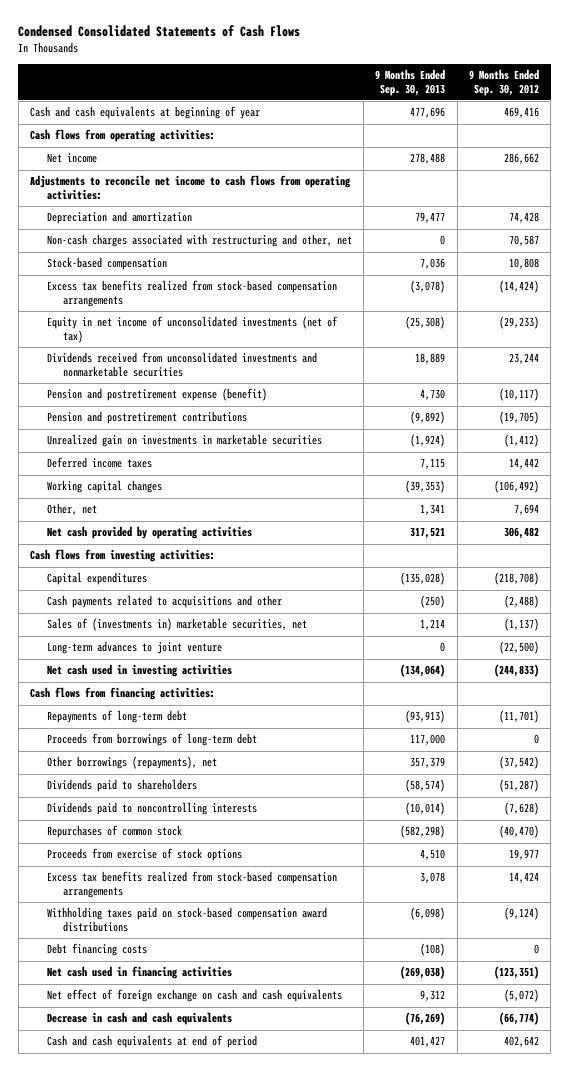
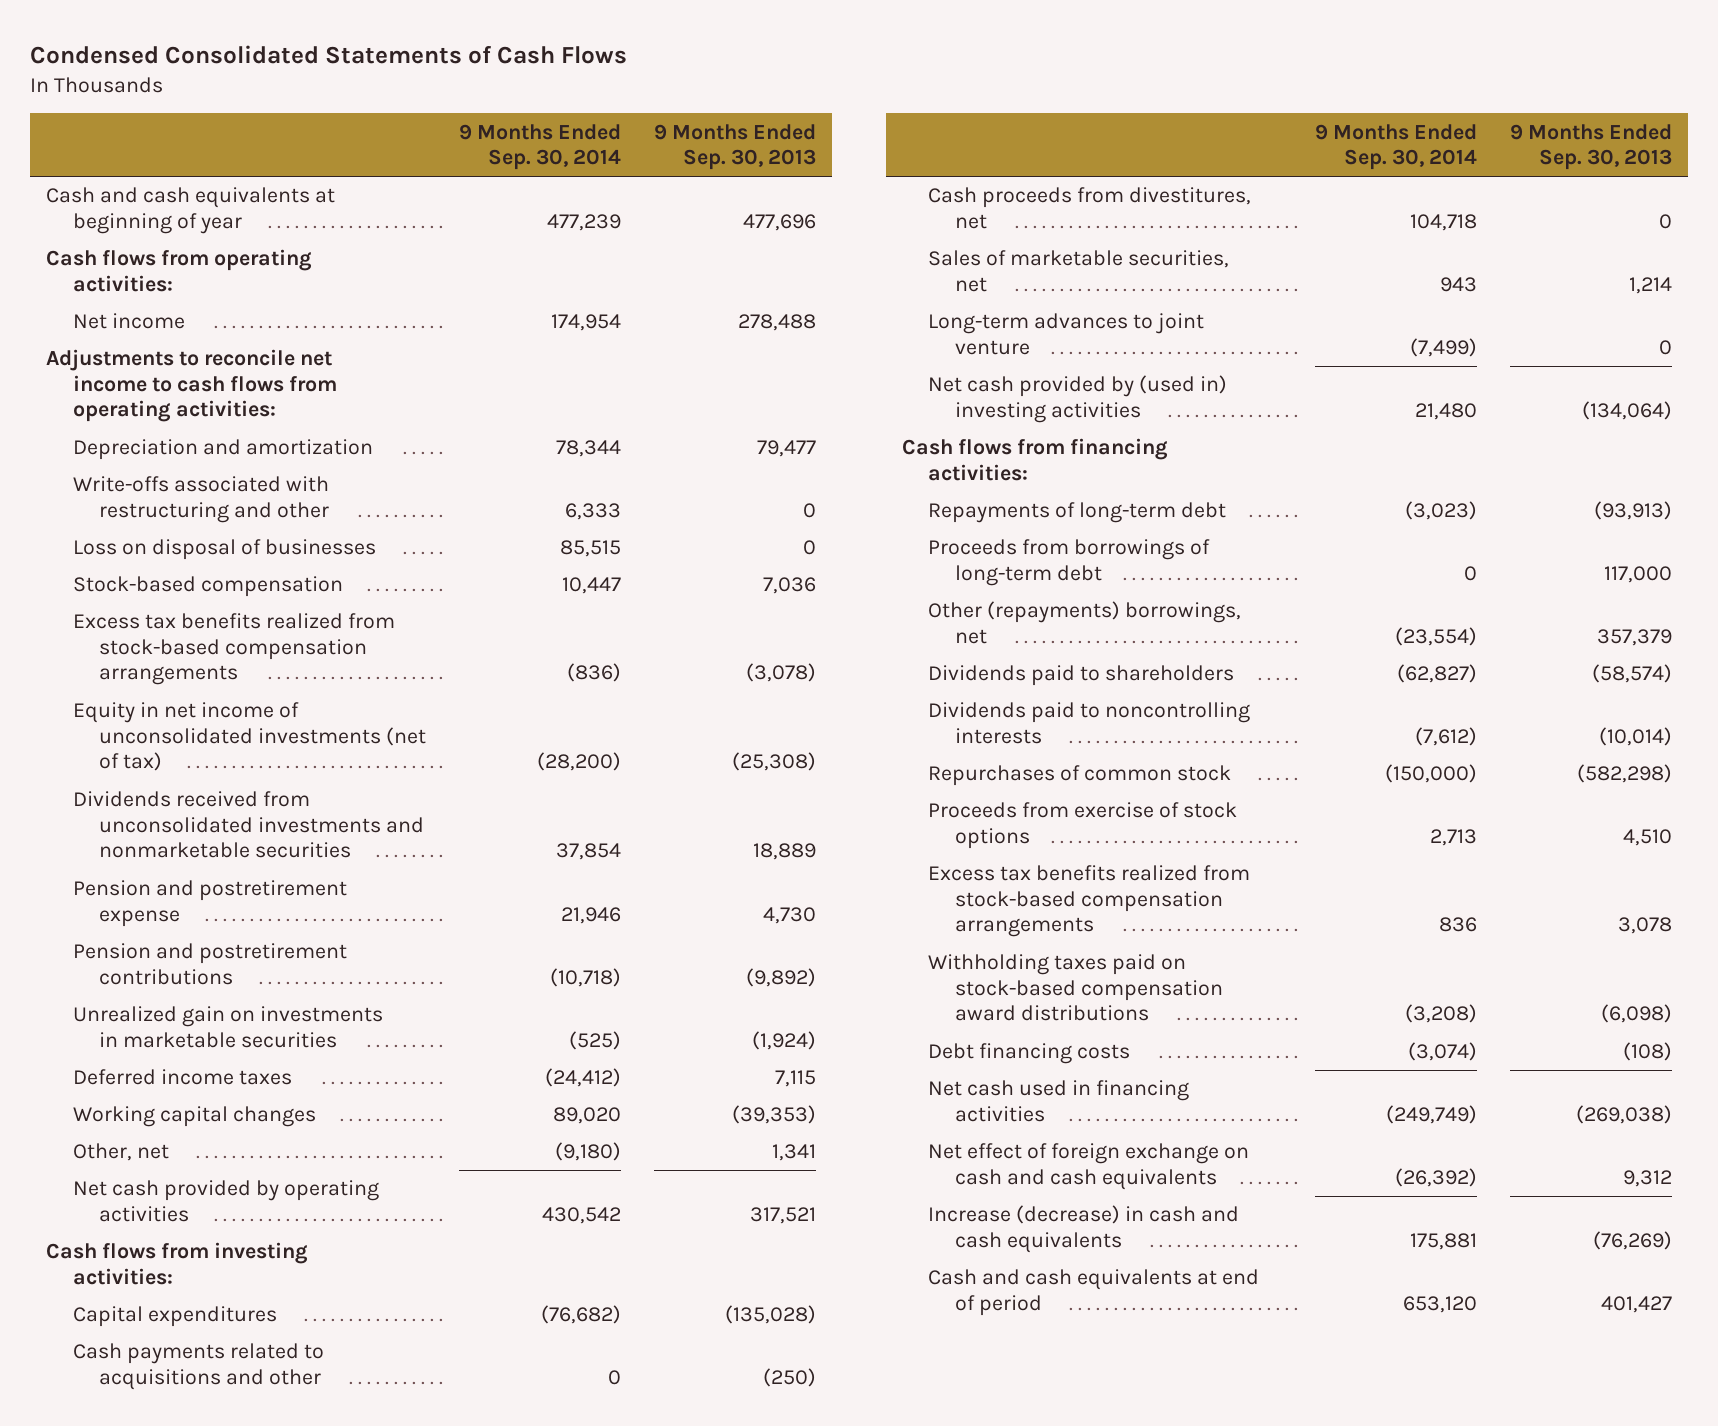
- | 9 Months Ended Sep. 30, 2013 | 9 Months Ended Sep. 30, 2012
+ | 9 Months Ended Sep. 30, 2014 | 9 Months Ended Sep. 30, 2013
- Non-cash charges associated with restructuring and other, net | 0 | 70,587
+ Write-offs associated with restructuring and other | 6,333 | 0
+ Loss on disposal of businesses | 85,515 | 0
- Pension and postretirement expense (benefit) | 4,730 | (10,117)
+ Pension and postretirement expense | 21,946 | 4,730
- Sales of (investments in) marketable securities, net | 1,214 | (1,137)
+ Cash proceeds from divestitures, net | 104,718 | 0
+ Sales of marketable securities, net | 943 | 1,214
- Net cash used in investing activities | (134,064) | (244,833)
+ Net cash provided by (used in) investing activities | 21,480 | (134,064)
- Other borrowings (repayments), net | 357,379 | (37,542)
+ Other (repayments) borrowings, net | (23,554) | 357,379
- Decrease in cash and cash equivalents | (76,269) | (66,774)
+ Increase (decrease) in cash and cash equivalents | 175,881 | (76,269)

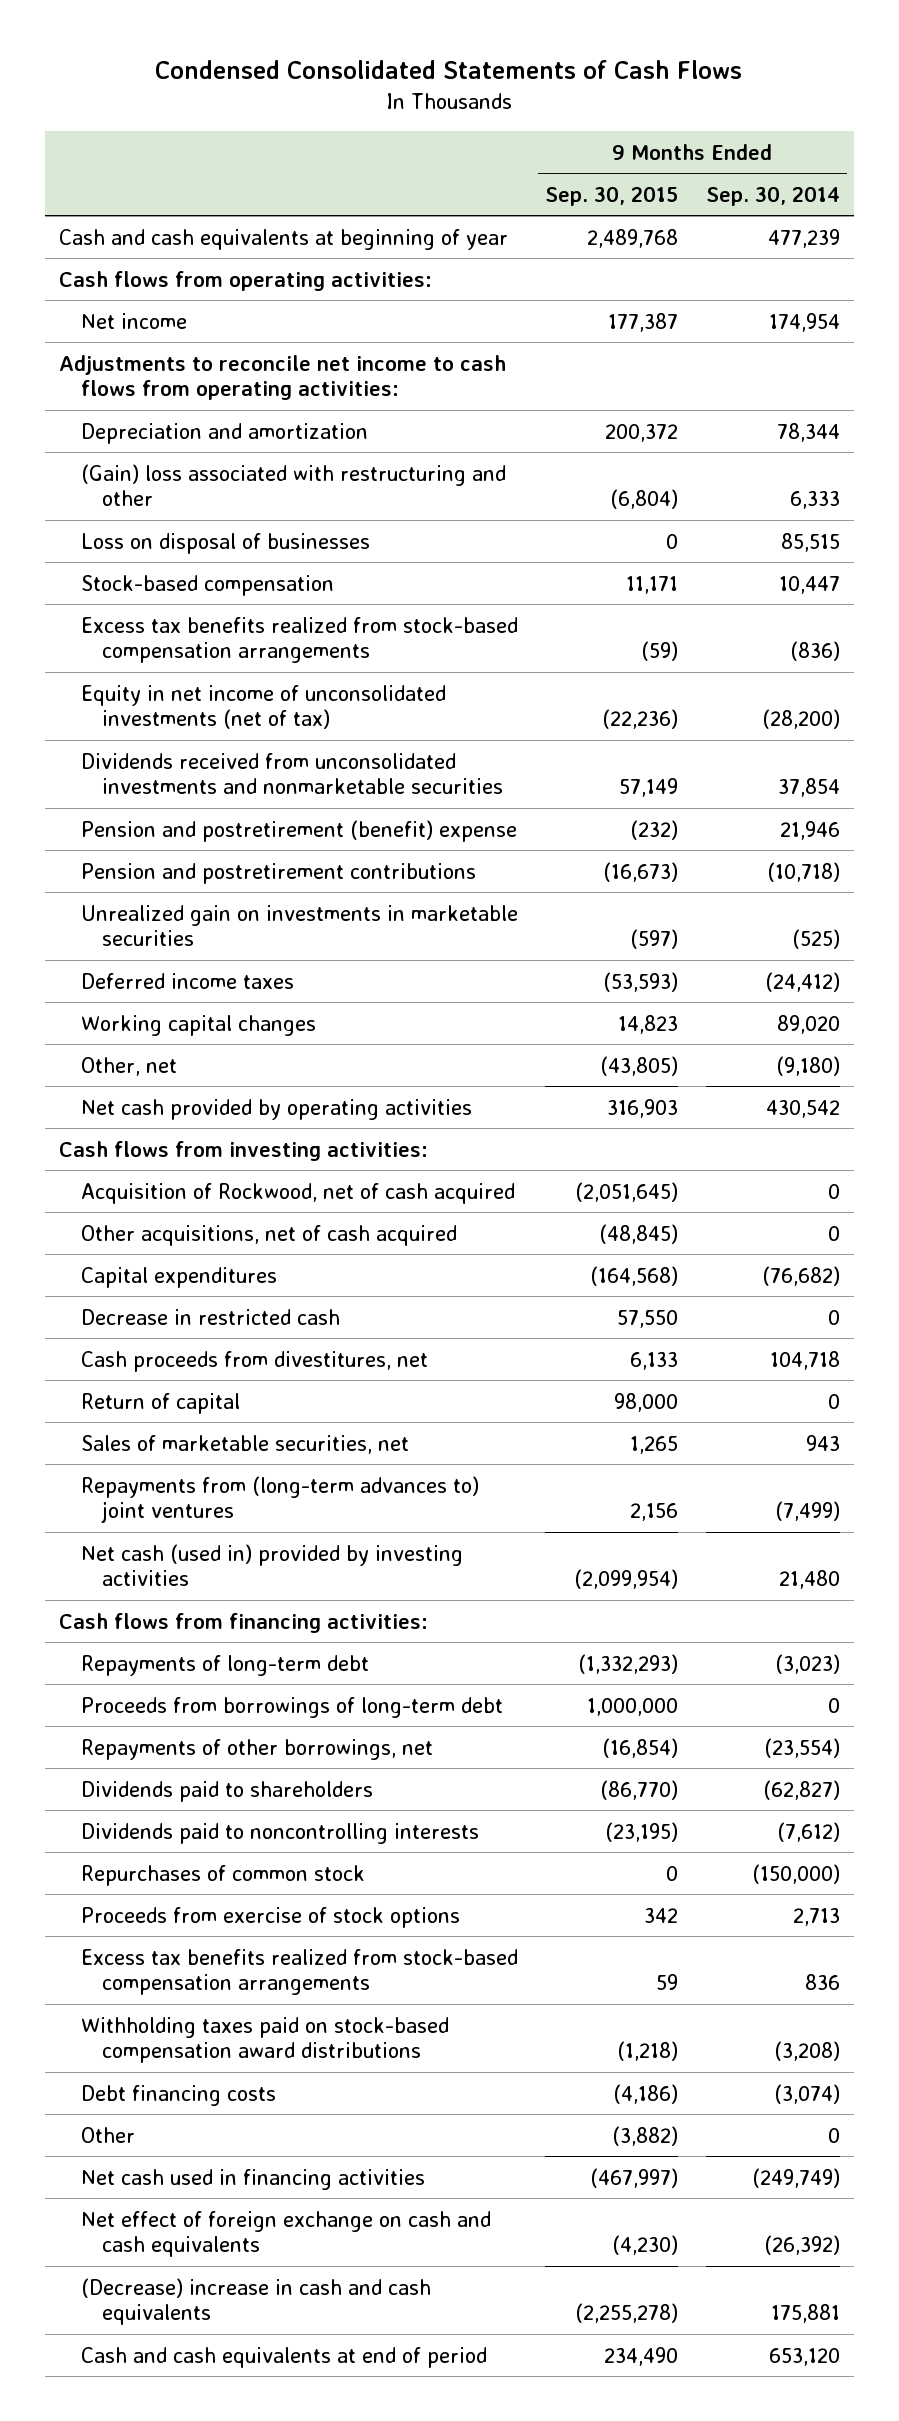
- | 9 Months Ended Sep. 30, 2014 | 9 Months Ended Sep. 30, 2013
+ | 9 Months Ended Sep. 30, 2015 | 9 Months Ended Sep. 30, 2014
- Write-offs associated with restructuring and other | 6,333 | 0
+ (Gain) loss associated with restructuring and other | (6,804) | 6,333
- Pension and postretirement expense | 21,946 | 4,730
+ Pension and postretirement (benefit) expense | (232) | 21,946
+ Acquisition of Rockwood, net of cash acquired | (2,051,645) | 0
+ Other acquisitions, net of cash acquired | (48,845) | 0
- Cash payments related to acquisitions and other | 0 | (250)
+ Decrease in restricted cash | 57,550 | 0
+ Return of capital | 98,000 | 0
- Long-term advances to joint venture | (7,499) | 0
- Net cash provided by (used in) investing activities | 21,480 | (134,064)
+ Repayments from (long-term advances to) joint ventures | 2,156 | (7,499)
+ Net cash (used in) provided by investing activities | (2,099,954) | 21,480
- Other (repayments) borrowings, net | (23,554) | 357,379
+ Repayments of other borrowings, net | (16,854) | (23,554)
+ Other | (3,882) | 0
- Increase (decrease) in cash and cash equivalents | 175,881 | (76,269)
+ (Decrease) increase in cash and cash equivalents | (2,255,278) | 175,881

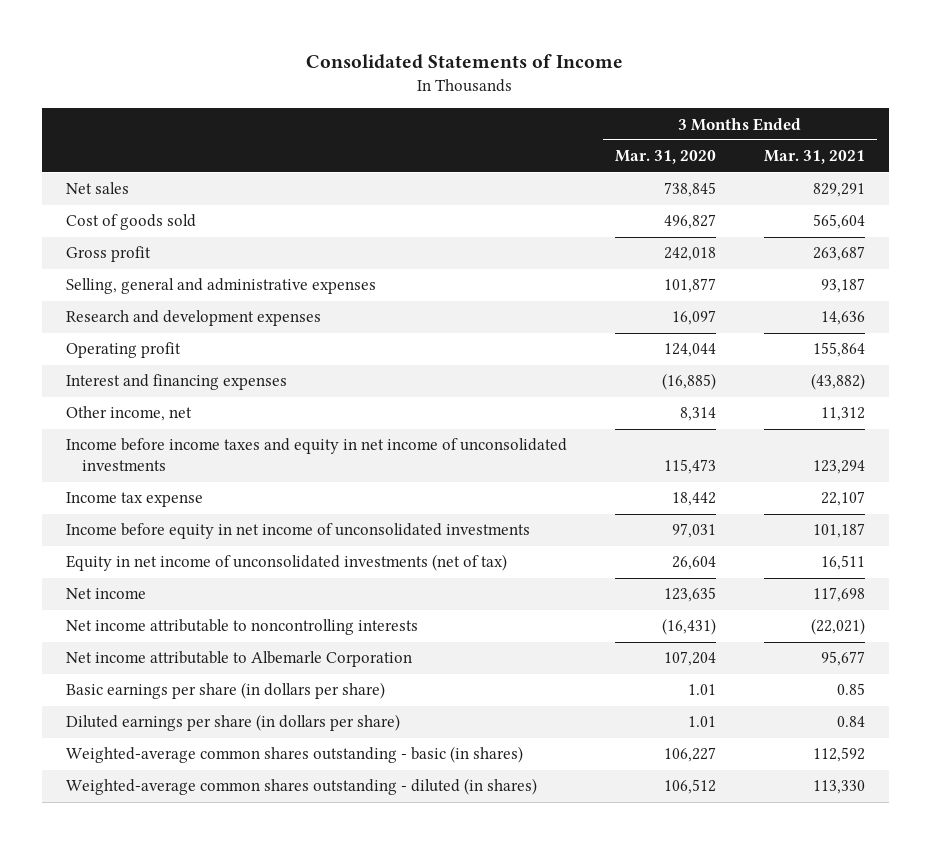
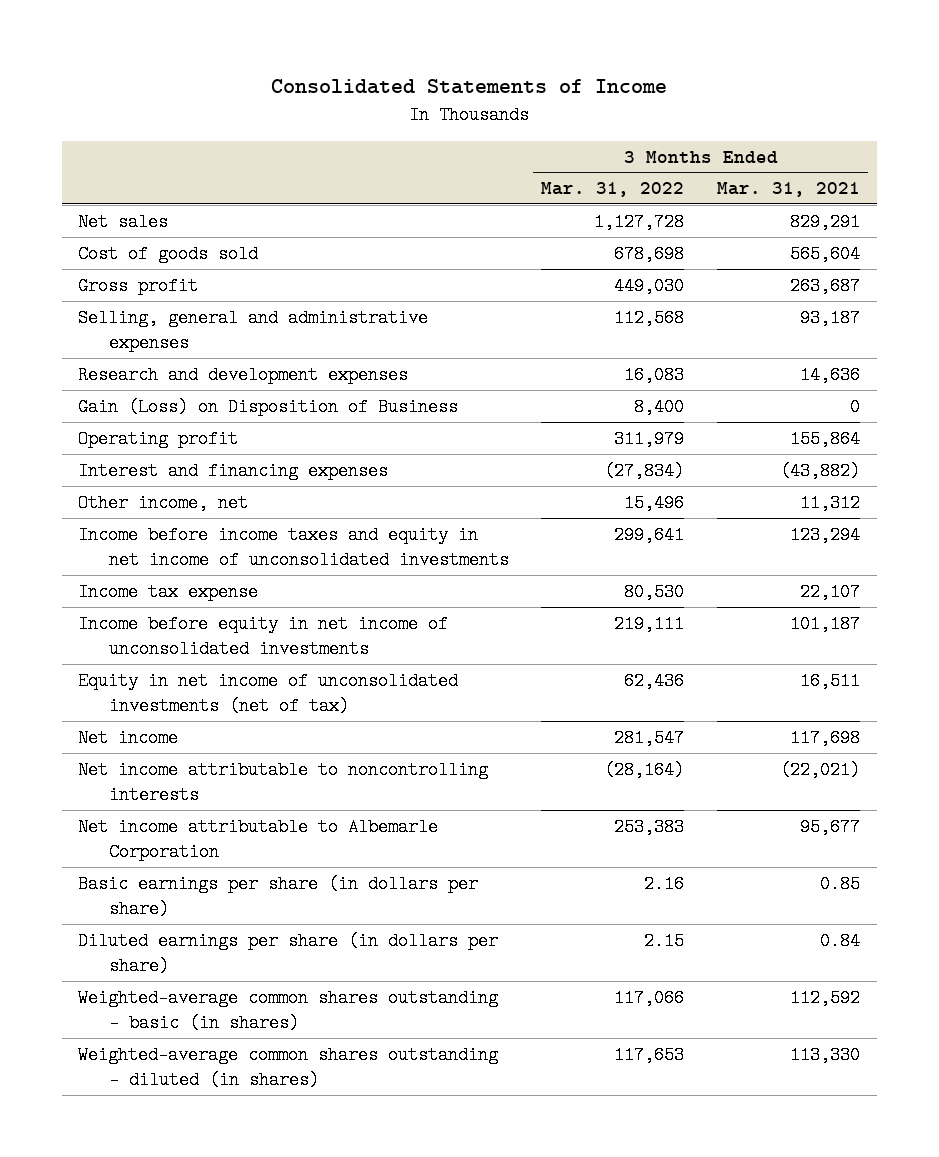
- | 3 Months Ended Mar. 31, 2020 | 3 Months Ended Mar. 31, 2021
+ | 3 Months Ended Mar. 31, 2022 | 3 Months Ended Mar. 31, 2021
+ Gain (Loss) on Disposition of Business | 8,400 | 0

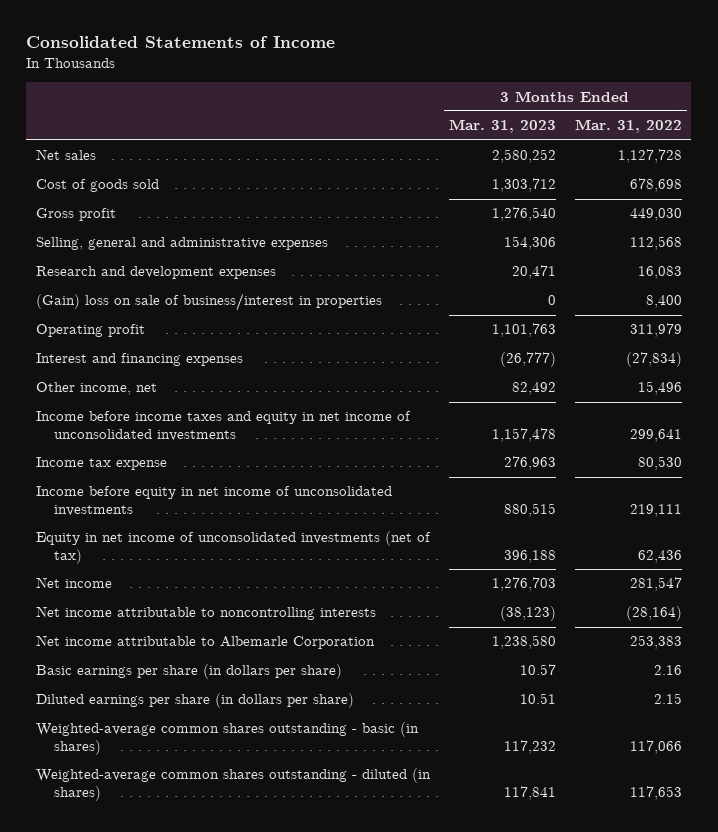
- | 3 Months Ended Mar. 31, 2022 | 3 Months Ended Mar. 31, 2021
+ | 3 Months Ended Mar. 31, 2023 | 3 Months Ended Mar. 31, 2022
- Gain (Loss) on Disposition of Business | 8,400 | 0
+ (Gain) loss on sale of business/interest in properties | 0 | 8,400

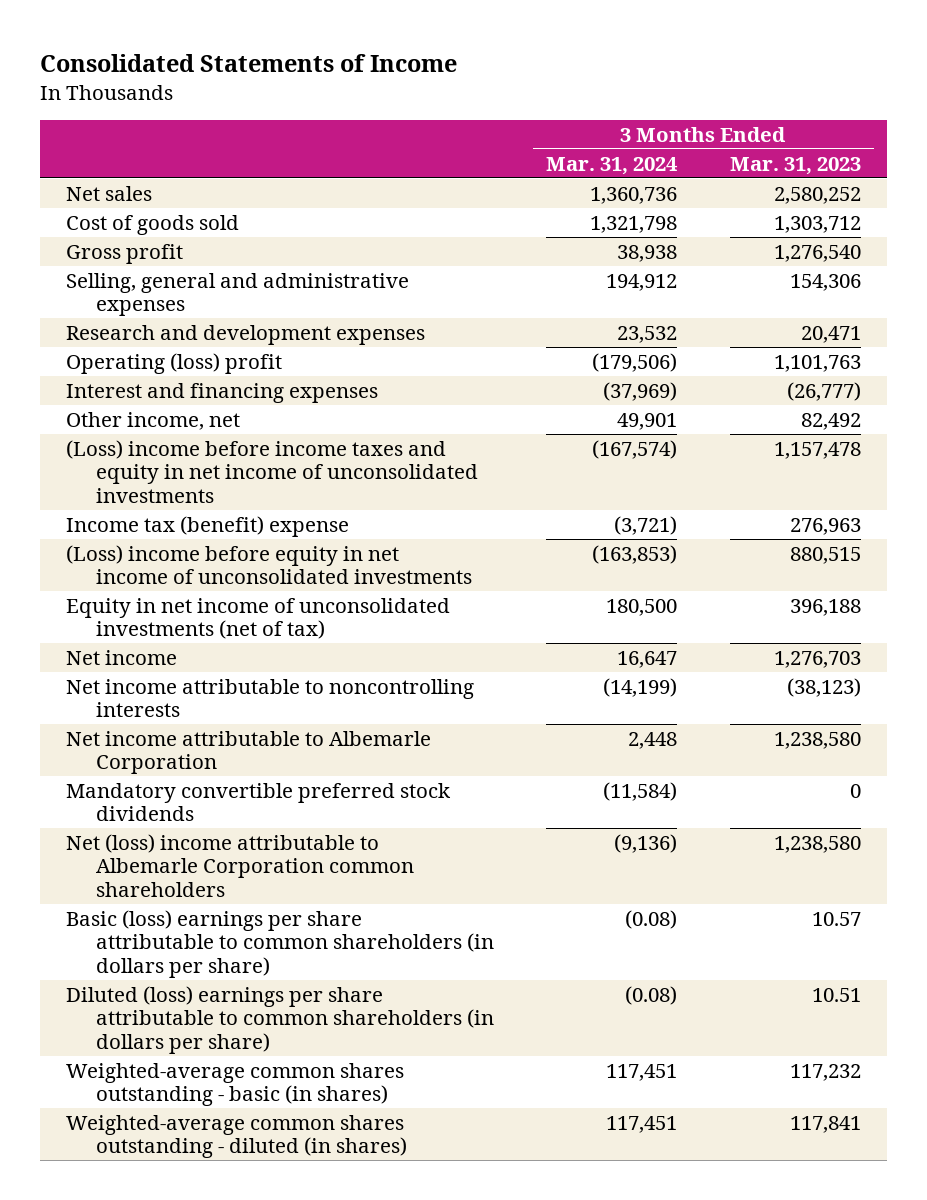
- | 3 Months Ended Mar. 31, 2023 | 3 Months Ended Mar. 31, 2022
+ | 3 Months Ended Mar. 31, 2024 | 3 Months Ended Mar. 31, 2023
- (Gain) loss on sale of business/interest in properties | 0 | 8,400
- Operating profit | 1,101,763 | 311,979
+ Operating (loss) profit | (179,506) | 1,101,763
- Income before income taxes and equity in net income of unconsolidated investments | 1,157,478 | 299,641
- Income tax expense | 276,963 | 80,530
- Income before equity in net income of unconsolidated investments | 880,515 | 219,111
+ (Loss) income before income taxes and equity in net income of unconsolidated investments | (167,574) | 1,157,478
+ Income tax (benefit) expense | (3,721) | 276,963
+ (Loss) income before equity in net income of unconsolidated investments | (163,853) | 880,515
- Basic earnings per share (in dollars per share) | 10.57 | 2.16
- Diluted earnings per share (in dollars per share) | 10.51 | 2.15
+ Mandatory convertible preferred stock dividends | (11,584) | 0
+ Net (loss) income attributable to Albemarle Corporation common shareholders | (9,136) | 1,238,580
+ Basic (loss) earnings per share attributable to common shareholders (in dollars per share) | (0.08) | 10.57
+ Diluted (loss) earnings per share attributable to common shareholders (in dollars per share) | (0.08) | 10.51

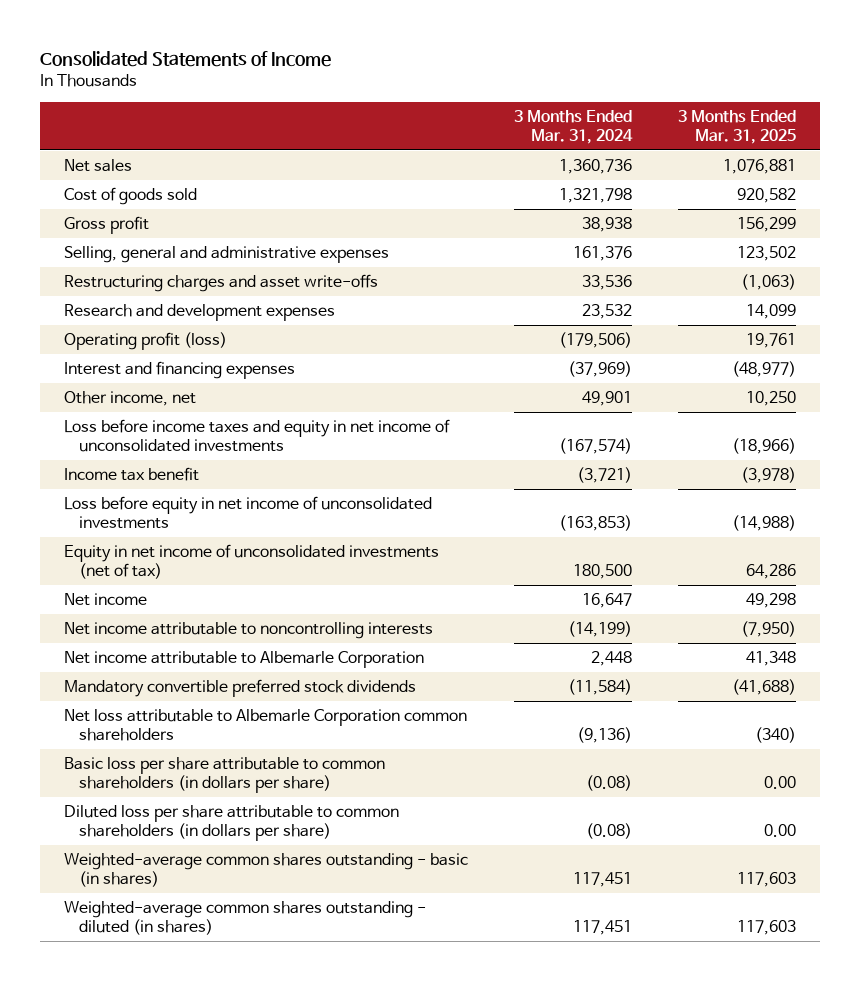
- | 3 Months Ended Mar. 31, 2024 | 3 Months Ended Mar. 31, 2023
+ | 3 Months Ended Mar. 31, 2024 | 3 Months Ended Mar. 31, 2025
- Selling, general and administrative expenses | 194,912 | 154,306
+ Selling, general and administrative expenses | 161,376 | 123,502
+ Restructuring charges and asset write-offs | 33,536 | (1,063)
- Operating (loss) profit | (179,506) | 1,101,763
+ Operating profit (loss) | (179,506) | 19,761
- (Loss) income before income taxes and equity in net income of unconsolidated investments | (167,574) | 1,157,478
- Income tax (benefit) expense | (3,721) | 276,963
- (Loss) income before equity in net income of unconsolidated investments | (163,853) | 880,515
+ Loss before income taxes and equity in net income of unconsolidated investments | (167,574) | (18,966)
+ Income tax benefit | (3,721) | (3,978)
+ Loss before equity in net income of unconsolidated investments | (163,853) | (14,988)
- Net (loss) income attributable to Albemarle Corporation common shareholders | (9,136) | 1,238,580
- Basic (loss) earnings per share attributable to common shareholders (in dollars per share) | (0.08) | 10.57
- Diluted (loss) earnings per share attributable to common shareholders (in dollars per share) | (0.08) | 10.51
+ Net loss attributable to Albemarle Corporation common shareholders | (9,136) | (340)
+ Basic loss per share attributable to common shareholders (in dollars per share) | (0.08) | 0.00
+ Diluted loss per share attributable to common shareholders (in dollars per share) | (0.08) | 0.00

